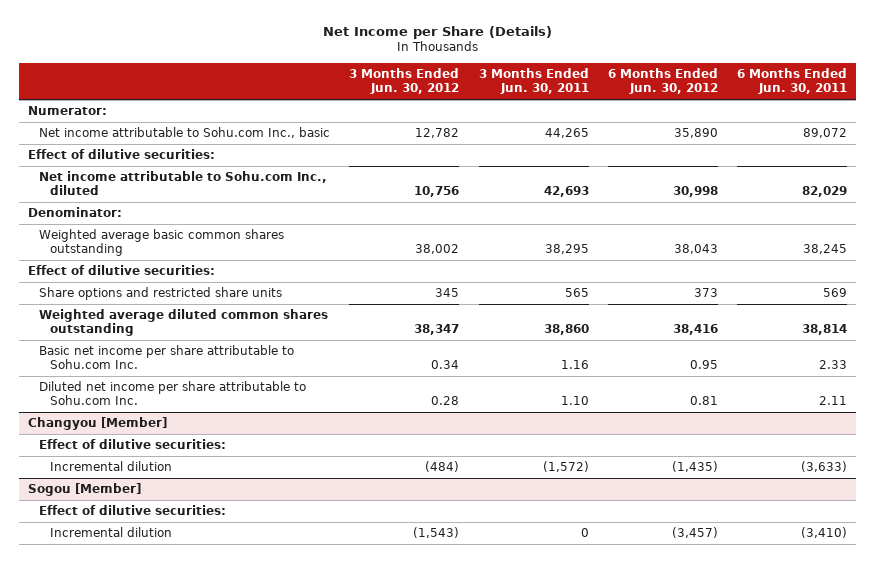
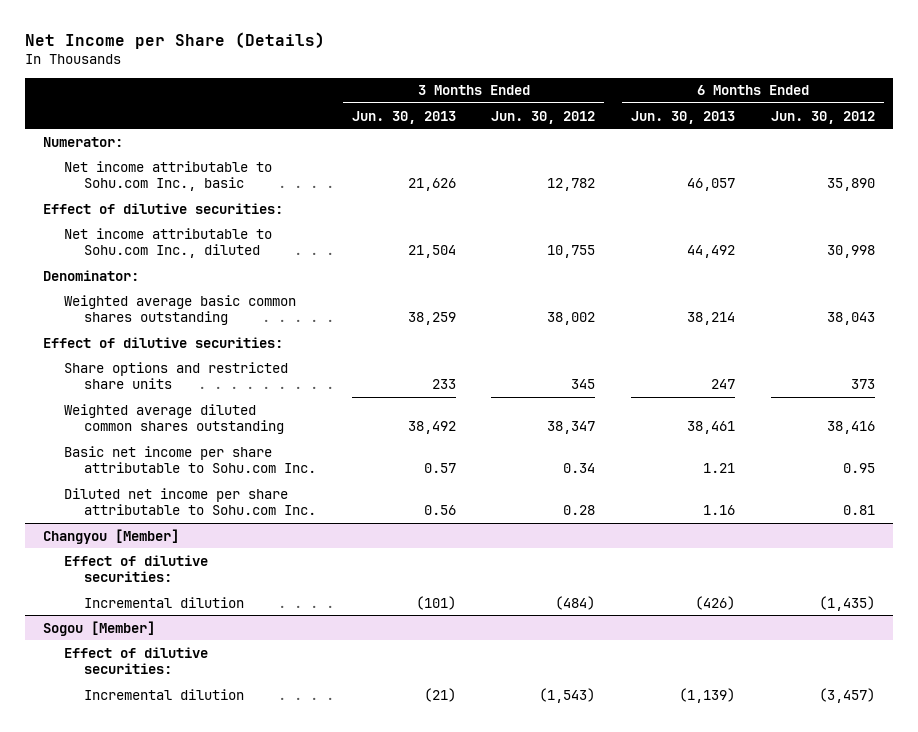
- | 3 Months Ended Jun. 30, 2012 | 3 Months Ended Jun. 30, 2011 | 6 Months Ended Jun. 30, 2012 | 6 Months Ended Jun. 30, 2011
+ | 3 Months Ended Jun. 30, 2013 | 3 Months Ended Jun. 30, 2012 | 6 Months Ended Jun. 30, 2013 | 6 Months Ended Jun. 30, 2012
- Net income attributable to Sohu.com Inc., diluted | 10,756 | 42,693 | 30,998 | 82,029
+ Net income attributable to Sohu.com Inc., diluted | 21,504 | 10,755 | 44,492 | 30,998

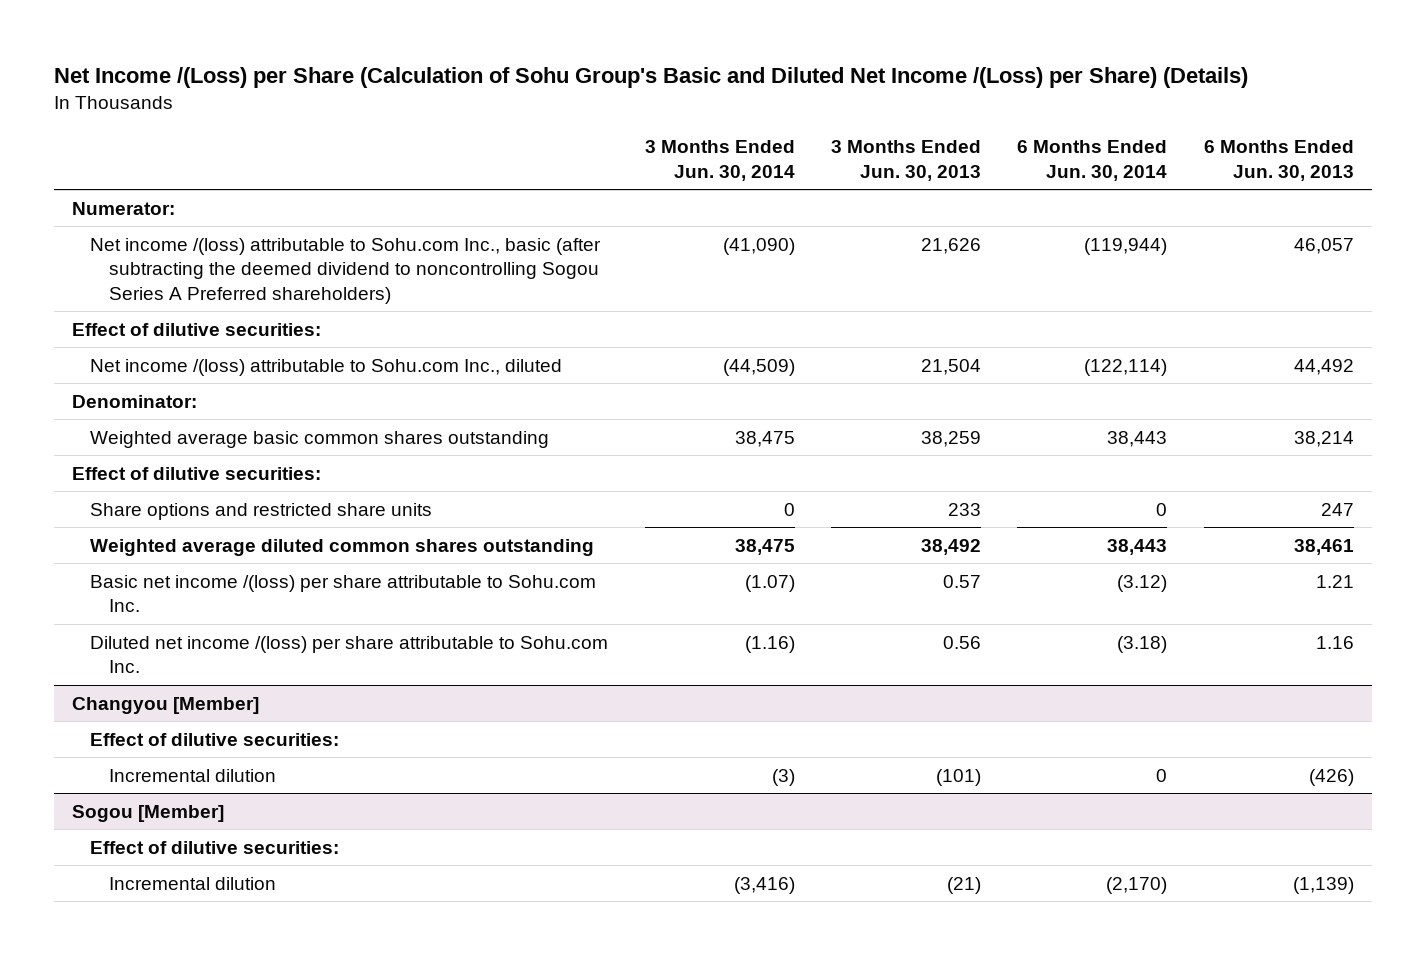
- Net Income per Share (Details)
+ Net Income /(Loss) per Share (Calculation of Sohu Group's Basic and Diluted Net Income /(Loss) per Share) (Details)
- | 3 Months Ended Jun. 30, 2013 | 3 Months Ended Jun. 30, 2012 | 6 Months Ended Jun. 30, 2013 | 6 Months Ended Jun. 30, 2012
+ | 3 Months Ended Jun. 30, 2014 | 3 Months Ended Jun. 30, 2013 | 6 Months Ended Jun. 30, 2014 | 6 Months Ended Jun. 30, 2013
- Net income attributable to Sohu.com Inc., basic | 21,626 | 12,782 | 46,057 | 35,890
+ Net income /(loss) attributable to Sohu.com Inc., basic (after subtracting the deemed dividend to noncontrolling Sogou Series A Preferred shareholders) | (41,090) | 21,626 | (119,944) | 46,057
- Net income attributable to Sohu.com Inc., diluted | 21,504 | 10,755 | 44,492 | 30,998
+ Net income /(loss) attributable to Sohu.com Inc., diluted | (44,509) | 21,504 | (122,114) | 44,492
- Basic net income per share attributable to Sohu.com Inc. | 0.57 | 0.34 | 1.21 | 0.95
- Diluted net income per share attributable to Sohu.com Inc. | 0.56 | 0.28 | 1.16 | 0.81
+ Basic net income /(loss) per share attributable to Sohu.com Inc. | (1.07) | 0.57 | (3.12) | 1.21
+ Diluted net income /(loss) per share attributable to Sohu.com Inc. | (1.16) | 0.56 | (3.18) | 1.16

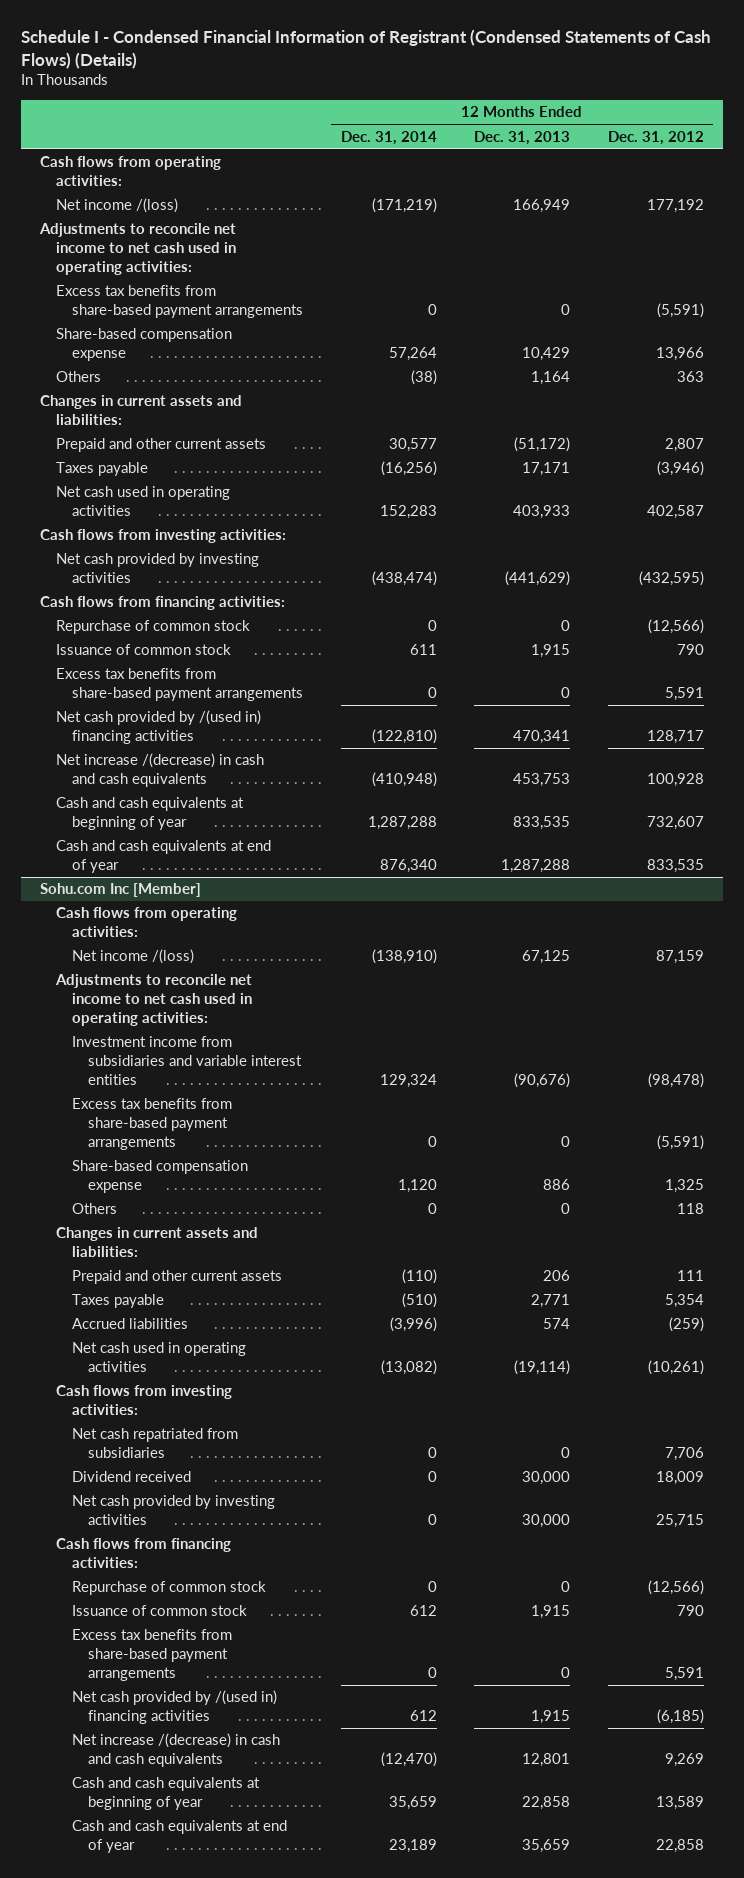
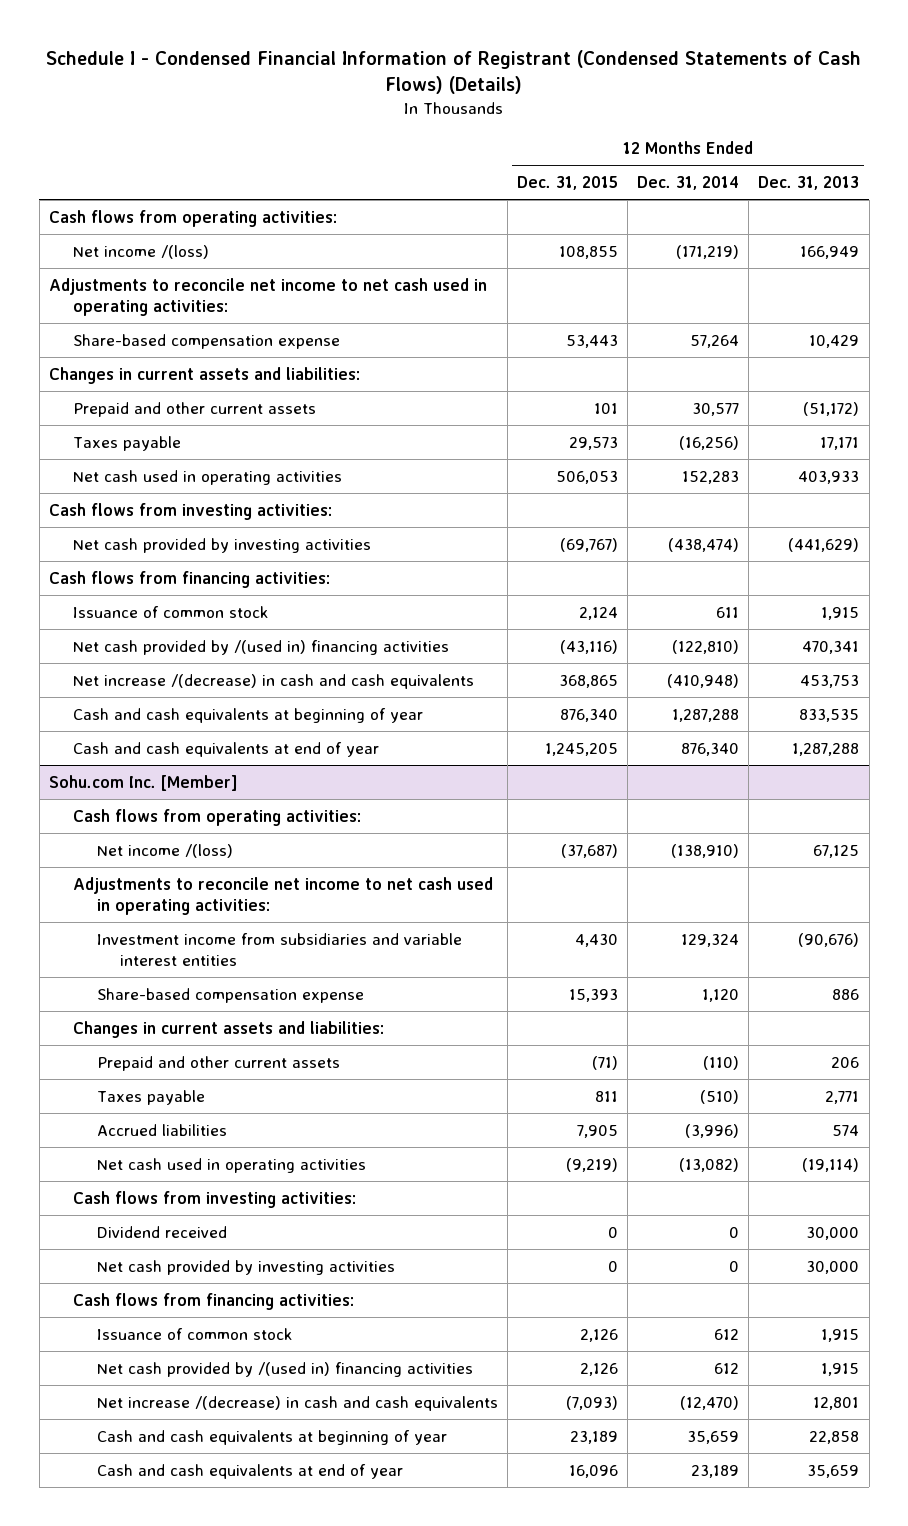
- | 12 Months Ended Dec. 31, 2014 | 12 Months Ended Dec. 31, 2013 | 12 Months Ended Dec. 31, 2012
+ | 12 Months Ended Dec. 31, 2015 | 12 Months Ended Dec. 31, 2014 | 12 Months Ended Dec. 31, 2013
- Excess tax benefits from share-based payment arrangements | 0 | 0 | (5,591)
- Others | (38) | 1,164 | 363
- Repurchase of common stock | 0 | 0 | (12,566)
- Excess tax benefits from share-based payment arrangements | 0 | 0 | 5,591
- Sohu.com Inc [Member]
+ Sohu.com Inc. [Member]
- Excess tax benefits from share-based payment arrangements | 0 | 0 | (5,591)
- Others | 0 | 0 | 118
- Net cash repatriated from subsidiaries | 0 | 0 | 7,706
- Repurchase of common stock | 0 | 0 | (12,566)
- Excess tax benefits from share-based payment arrangements | 0 | 0 | 5,591

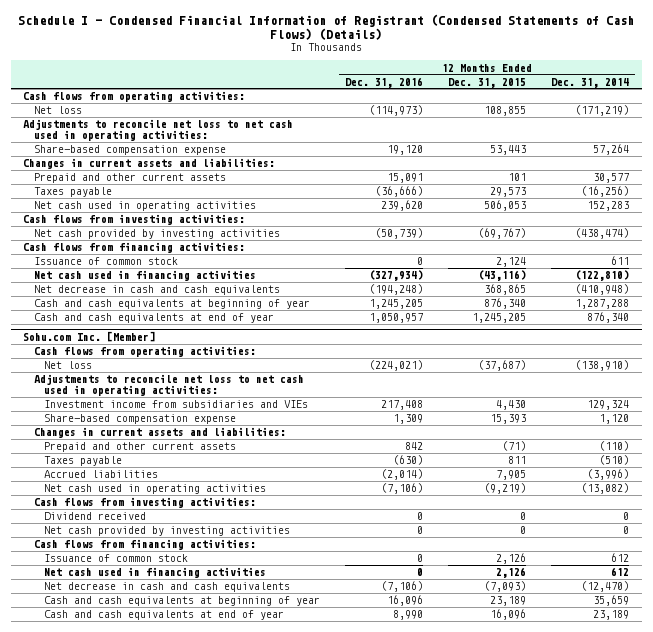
- | 12 Months Ended Dec. 31, 2015 | 12 Months Ended Dec. 31, 2014 | 12 Months Ended Dec. 31, 2013
+ | 12 Months Ended Dec. 31, 2016 | 12 Months Ended Dec. 31, 2015 | 12 Months Ended Dec. 31, 2014
- Net income /(loss) | 108,855 | (171,219) | 166,949
- Adjustments to reconcile net income to net cash used in operating activities:
+ Net loss | (114,973) | 108,855 | (171,219)
+ Adjustments to reconcile net loss to net cash used in operating activities:
- Net cash provided by /(used in) financing activities | (43,116) | (122,810) | 470,341
- Net increase /(decrease) in cash and cash equivalents | 368,865 | (410,948) | 453,753
+ Net cash used in financing activities | (327,934) | (43,116) | (122,810)
+ Net decrease in cash and cash equivalents | (194,248) | 368,865 | (410,948)
@ Sohu.com Inc. [Member]
- Net income /(loss) | (37,687) | (138,910) | 67,125
- Adjustments to reconcile net income to net cash used in operating activities:
- Investment income from subsidiaries and variable interest entities | 4,430 | 129,324 | (90,676)
+ Net loss | (224,021) | (37,687) | (138,910)
+ Adjustments to reconcile net loss to net cash used in operating activities:
+ Investment income from subsidiaries and VIEs | 217,408 | 4,430 | 129,324
- Net cash provided by /(used in) financing activities | 2,126 | 612 | 1,915
- Net increase /(decrease) in cash and cash equivalents | (7,093) | (12,470) | 12,801
+ Net cash used in financing activities | 0 | 2,126 | 612
+ Net decrease in cash and cash equivalents | (7,106) | (7,093) | (12,470)

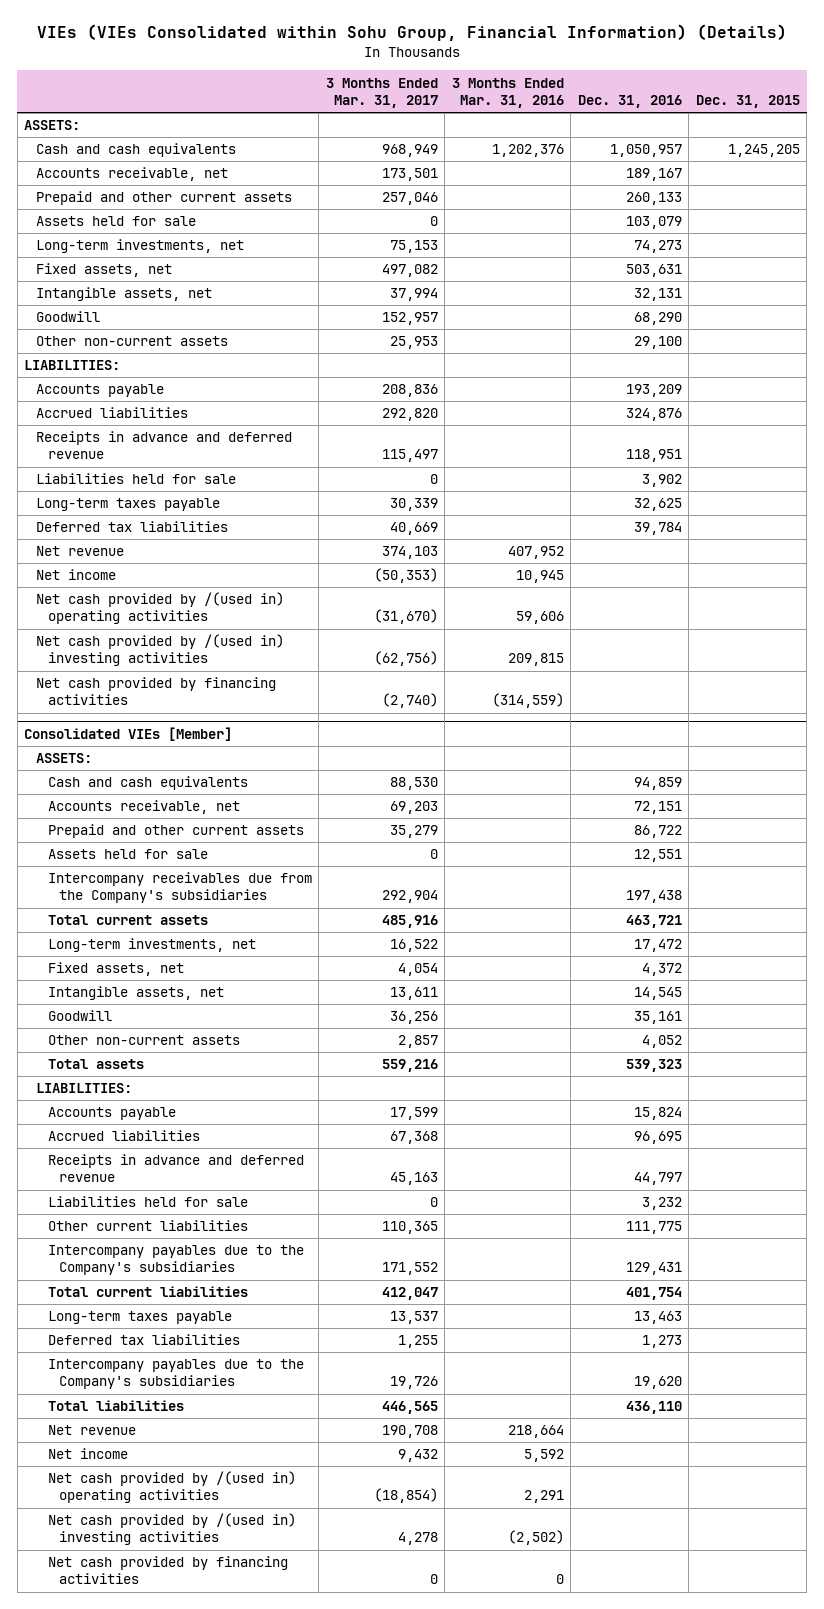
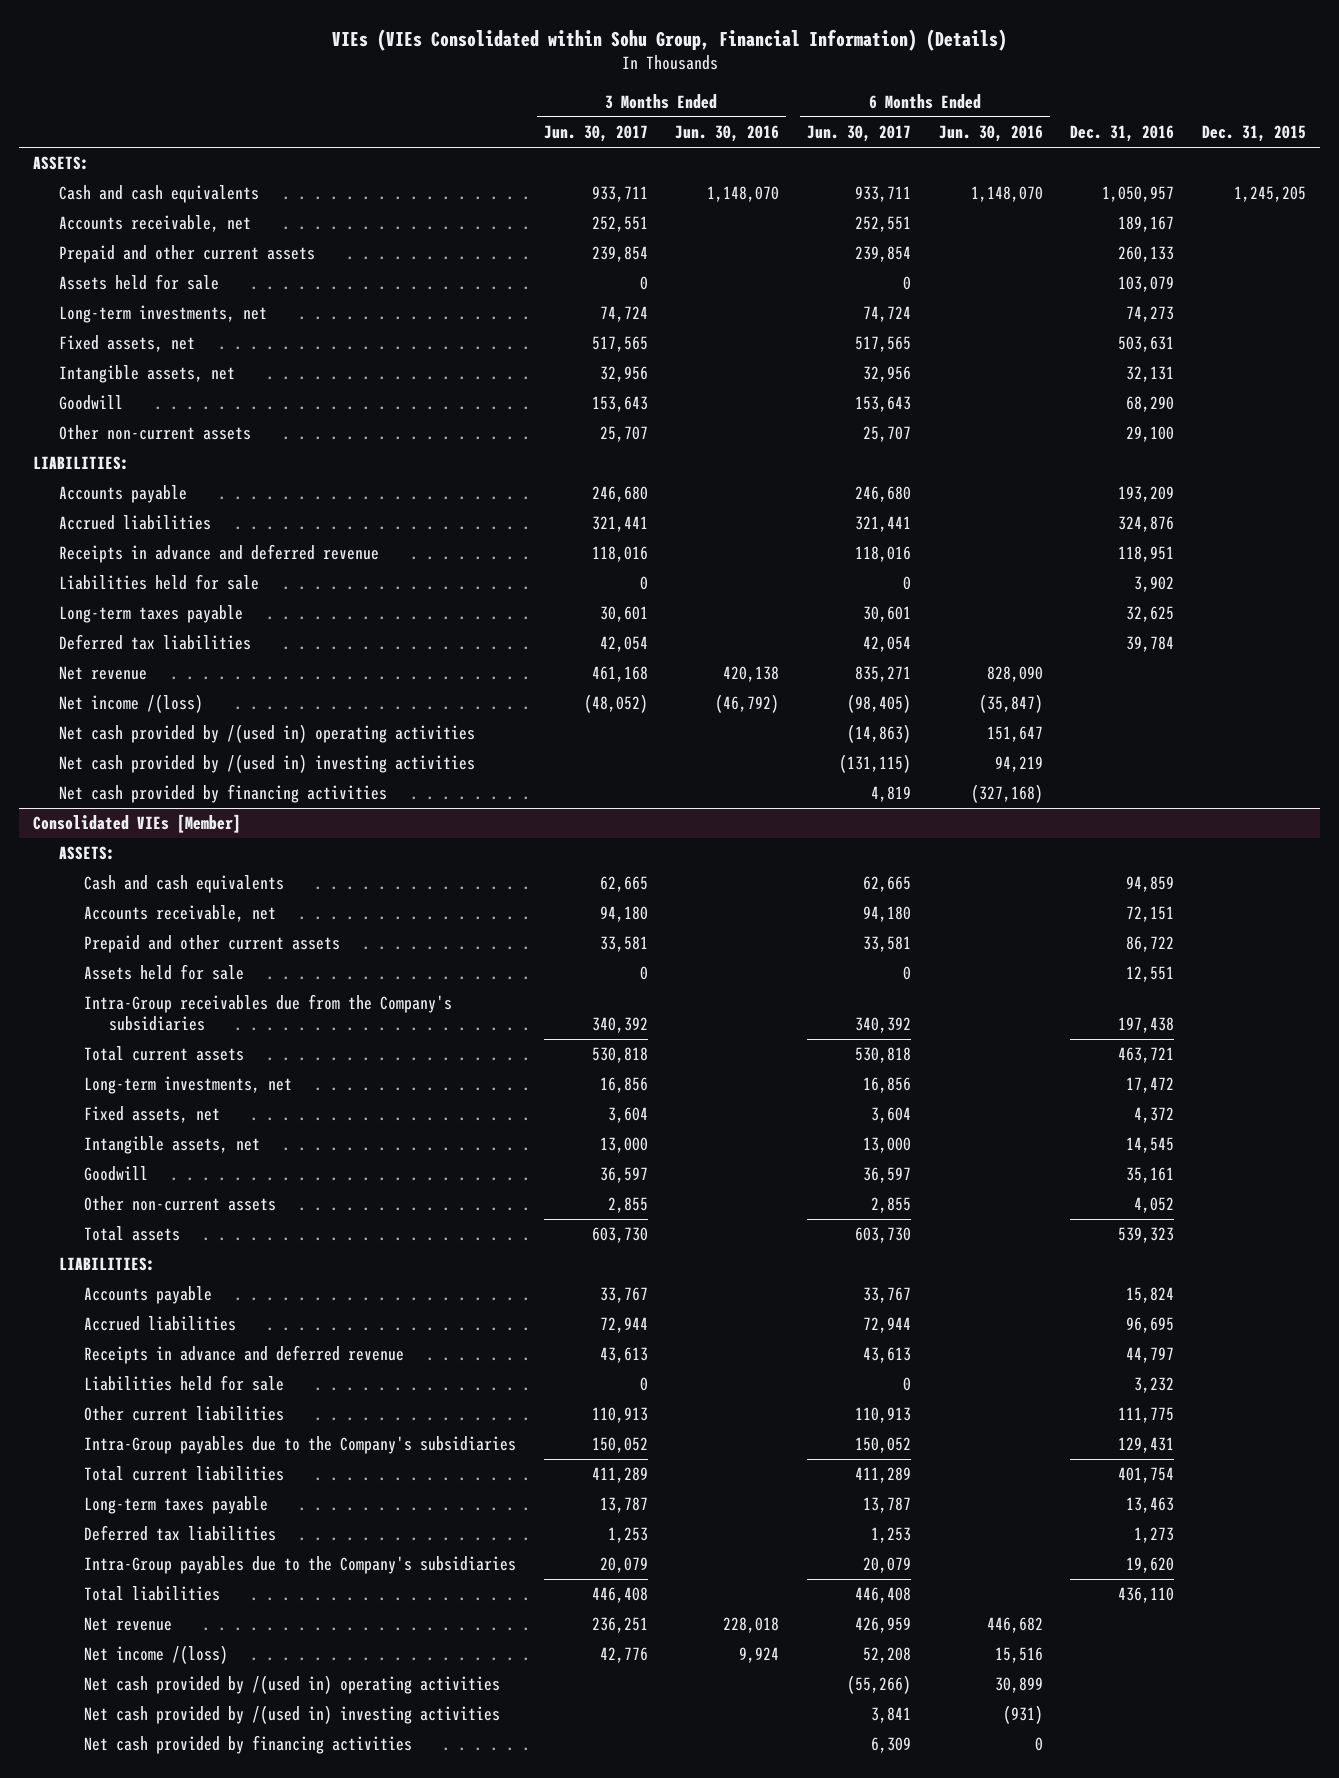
- | 3 Months Ended Mar. 31, 2017 | 3 Months Ended Mar. 31, 2016 | Dec. 31, 2016 | Dec. 31, 2015
+ | 3 Months Ended Jun. 30, 2017 | 3 Months Ended Jun. 30, 2016 | 6 Months Ended Jun. 30, 2017 | 6 Months Ended Jun. 30, 2016 | Dec. 31, 2016 | Dec. 31, 2015
- Net income | (50,353) | 10,945 | |
+ Net income /(loss) | (48,052) | (46,792) | (98,405) | (35,847) | |
@ Consolidated VIEs [Member]
- Intercompany receivables due from the Company's subsidiaries | 292,904 | | 197,438 |
+ Intra-Group receivables due from the Company's subsidiaries | 340,392 | | 340,392 | | 197,438 |
- Intercompany payables due to the Company's subsidiaries | 171,552 | | 129,431 |
+ Intra-Group payables due to the Company's subsidiaries | 150,052 | | 150,052 | | 129,431 |
- Intercompany payables due to the Company's subsidiaries | 19,726 | | 19,620 |
+ Intra-Group payables due to the Company's subsidiaries | 20,079 | | 20,079 | | 19,620 |
- Net income | 9,432 | 5,592 | |
+ Net income /(loss) | 42,776 | 9,924 | 52,208 | 15,516 | |

